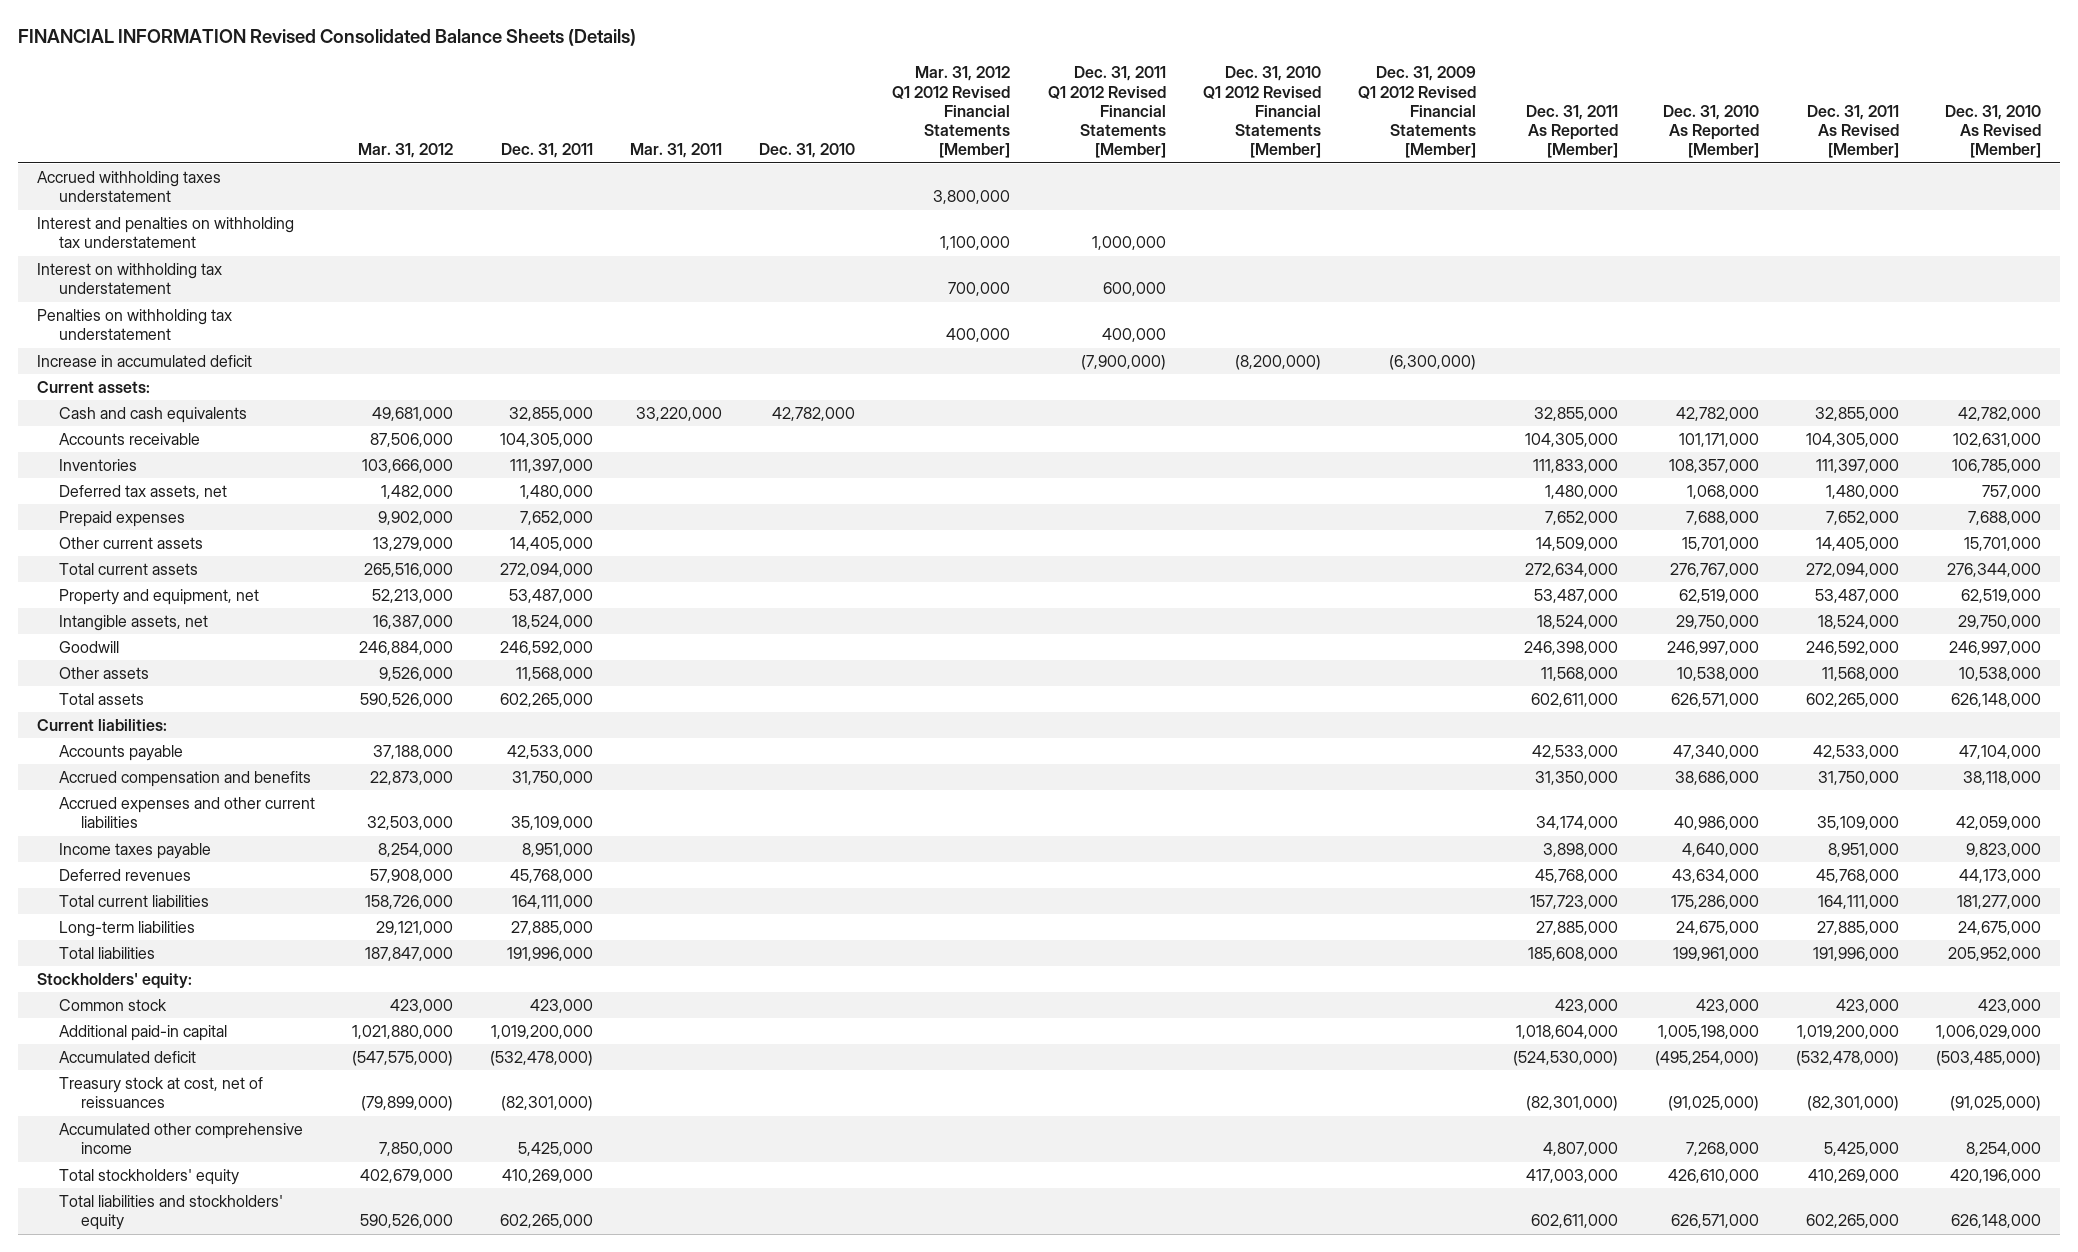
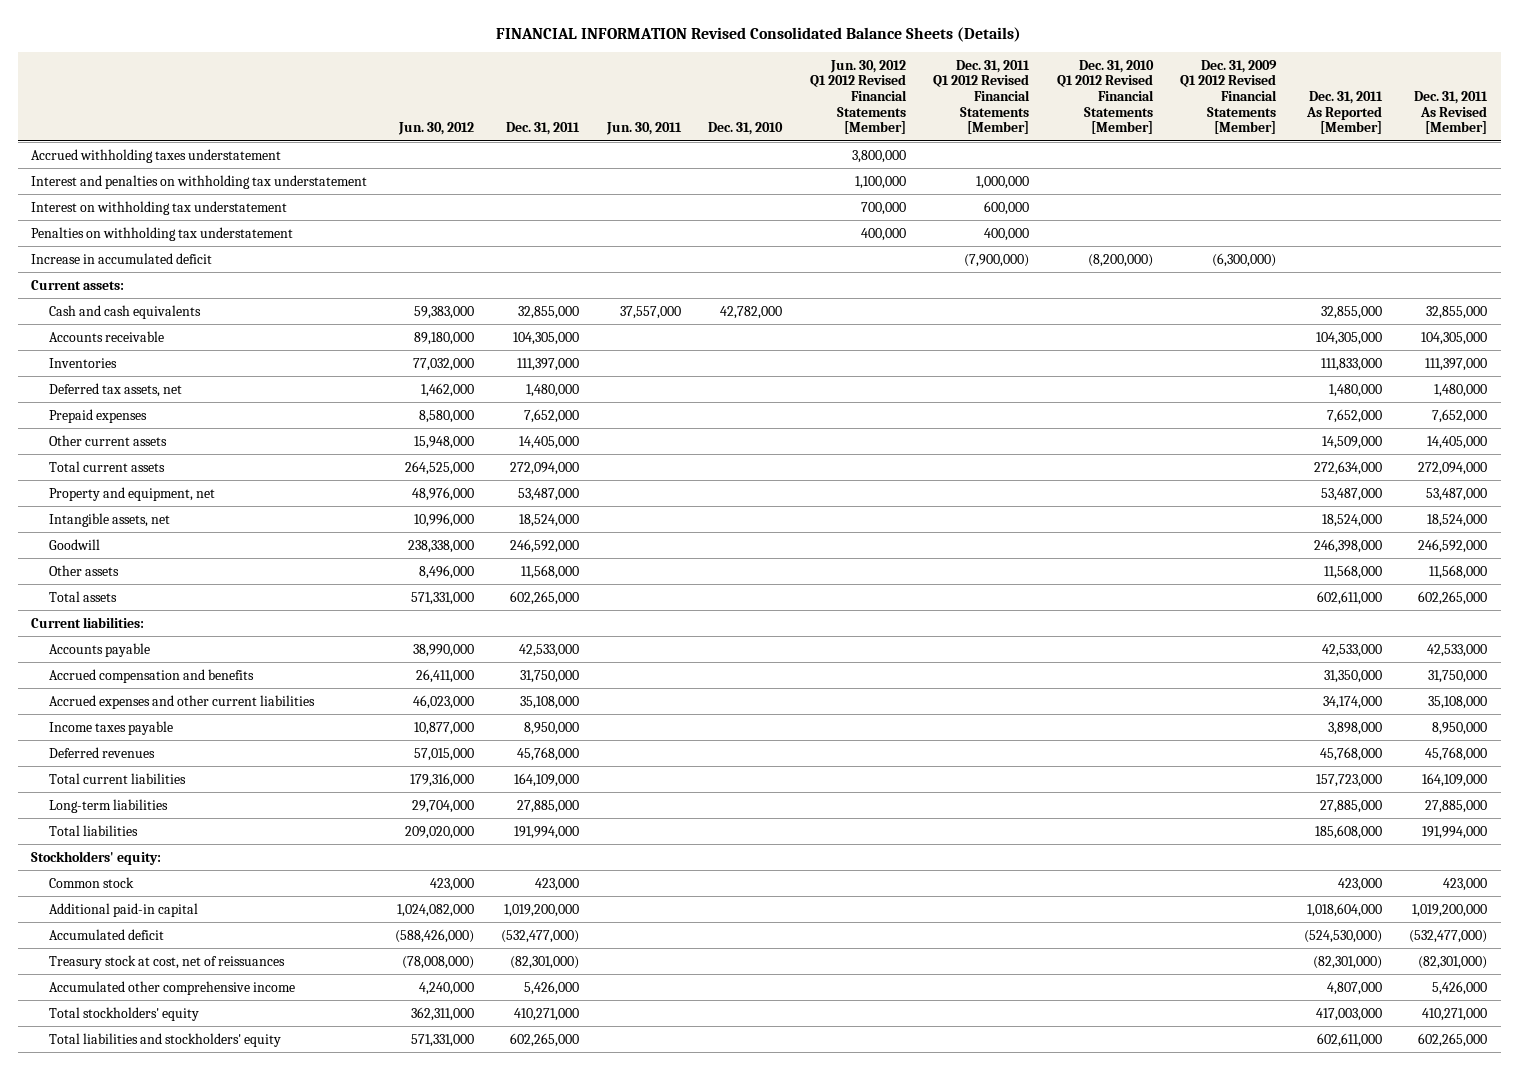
- | Mar. 31, 2012 | Dec. 31, 2011 | Mar. 31, 2011 | Dec. 31, 2010 | Mar. 31, 2012 Q1 2012 Revised Financial Statements [Member] | Dec. 31, 2011 Q1 2012 Revised Financial Statements [Member] | Dec. 31, 2010 Q1 2012 Revised Financial Statements [Member] | Dec. 31, 2009 Q1 2012 Revised Financial Statements [Member] | Dec. 31, 2011 As Reported [Member] | Dec. 31, 2010 As Reported [Member] | Dec. 31, 2011 As Revised [Member] | Dec. 31, 2010 As Revised [Member]
+ | Jun. 30, 2012 | Dec. 31, 2011 | Jun. 30, 2011 | Dec. 31, 2010 | Jun. 30, 2012 Q1 2012 Revised Financial Statements [Member] | Dec. 31, 2011 Q1 2012 Revised Financial Statements [Member] | Dec. 31, 2010 Q1 2012 Revised Financial Statements [Member] | Dec. 31, 2009 Q1 2012 Revised Financial Statements [Member] | Dec. 31, 2011 As Reported [Member] | Dec. 31, 2011 As Revised [Member]
- Accrued expenses and other current liabilities | 32,503,000 | 35,109,000 | | | | | | | 34,174,000 | 40,986,000 | 35,109,000 | 42,059,000
- Income taxes payable | 8,254,000 | 8,951,000 | | | | | | | 3,898,000 | 4,640,000 | 8,951,000 | 9,823,000
+ Accrued expenses and other current liabilities | 46,023,000 | 35,108,000 | | | | | | | 34,174,000 | 35,108,000
+ Income taxes payable | 10,877,000 | 8,950,000 | | | | | | | 3,898,000 | 8,950,000
- Total current liabilities | 158,726,000 | 164,111,000 | | | | | | | 157,723,000 | 175,286,000 | 164,111,000 | 181,277,000
+ Total current liabilities | 179,316,000 | 164,109,000 | | | | | | | 157,723,000 | 164,109,000
- Total liabilities | 187,847,000 | 191,996,000 | | | | | | | 185,608,000 | 199,961,000 | 191,996,000 | 205,952,000
+ Total liabilities | 209,020,000 | 191,994,000 | | | | | | | 185,608,000 | 191,994,000
- Accumulated deficit | (547,575,000) | (532,478,000) | | | | | | | (524,530,000) | (495,254,000) | (532,478,000) | (503,485,000)
+ Accumulated deficit | (588,426,000) | (532,477,000) | | | | | | | (524,530,000) | (532,477,000)
- Accumulated other comprehensive income | 7,850,000 | 5,425,000 | | | | | | | 4,807,000 | 7,268,000 | 5,425,000 | 8,254,000
- Total stockholders' equity | 402,679,000 | 410,269,000 | | | | | | | 417,003,000 | 426,610,000 | 410,269,000 | 420,196,000
+ Accumulated other comprehensive income | 4,240,000 | 5,426,000 | | | | | | | 4,807,000 | 5,426,000
+ Total stockholders' equity | 362,311,000 | 410,271,000 | | | | | | | 417,003,000 | 410,271,000

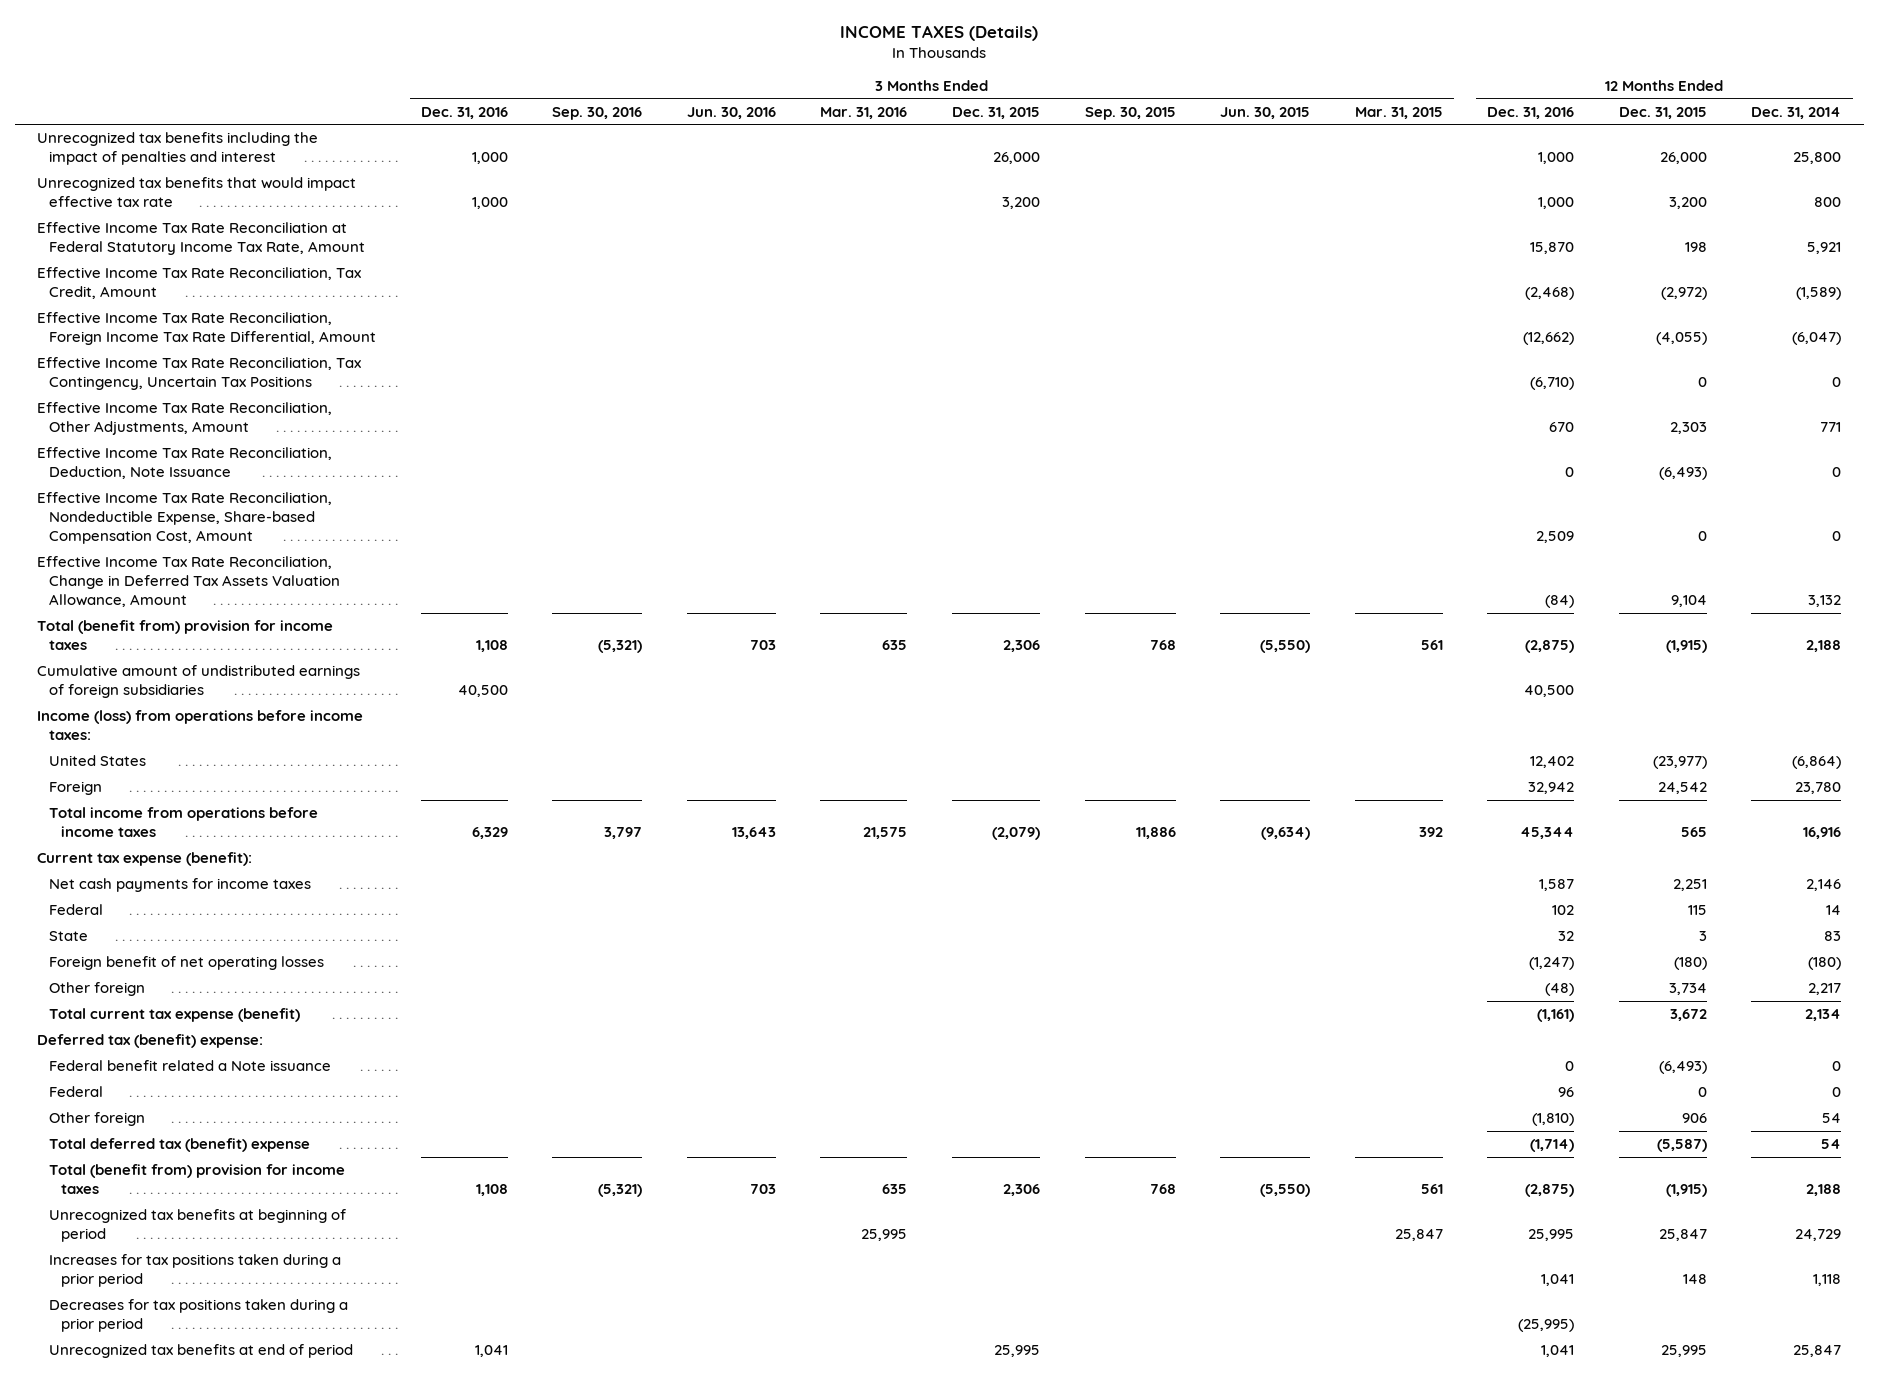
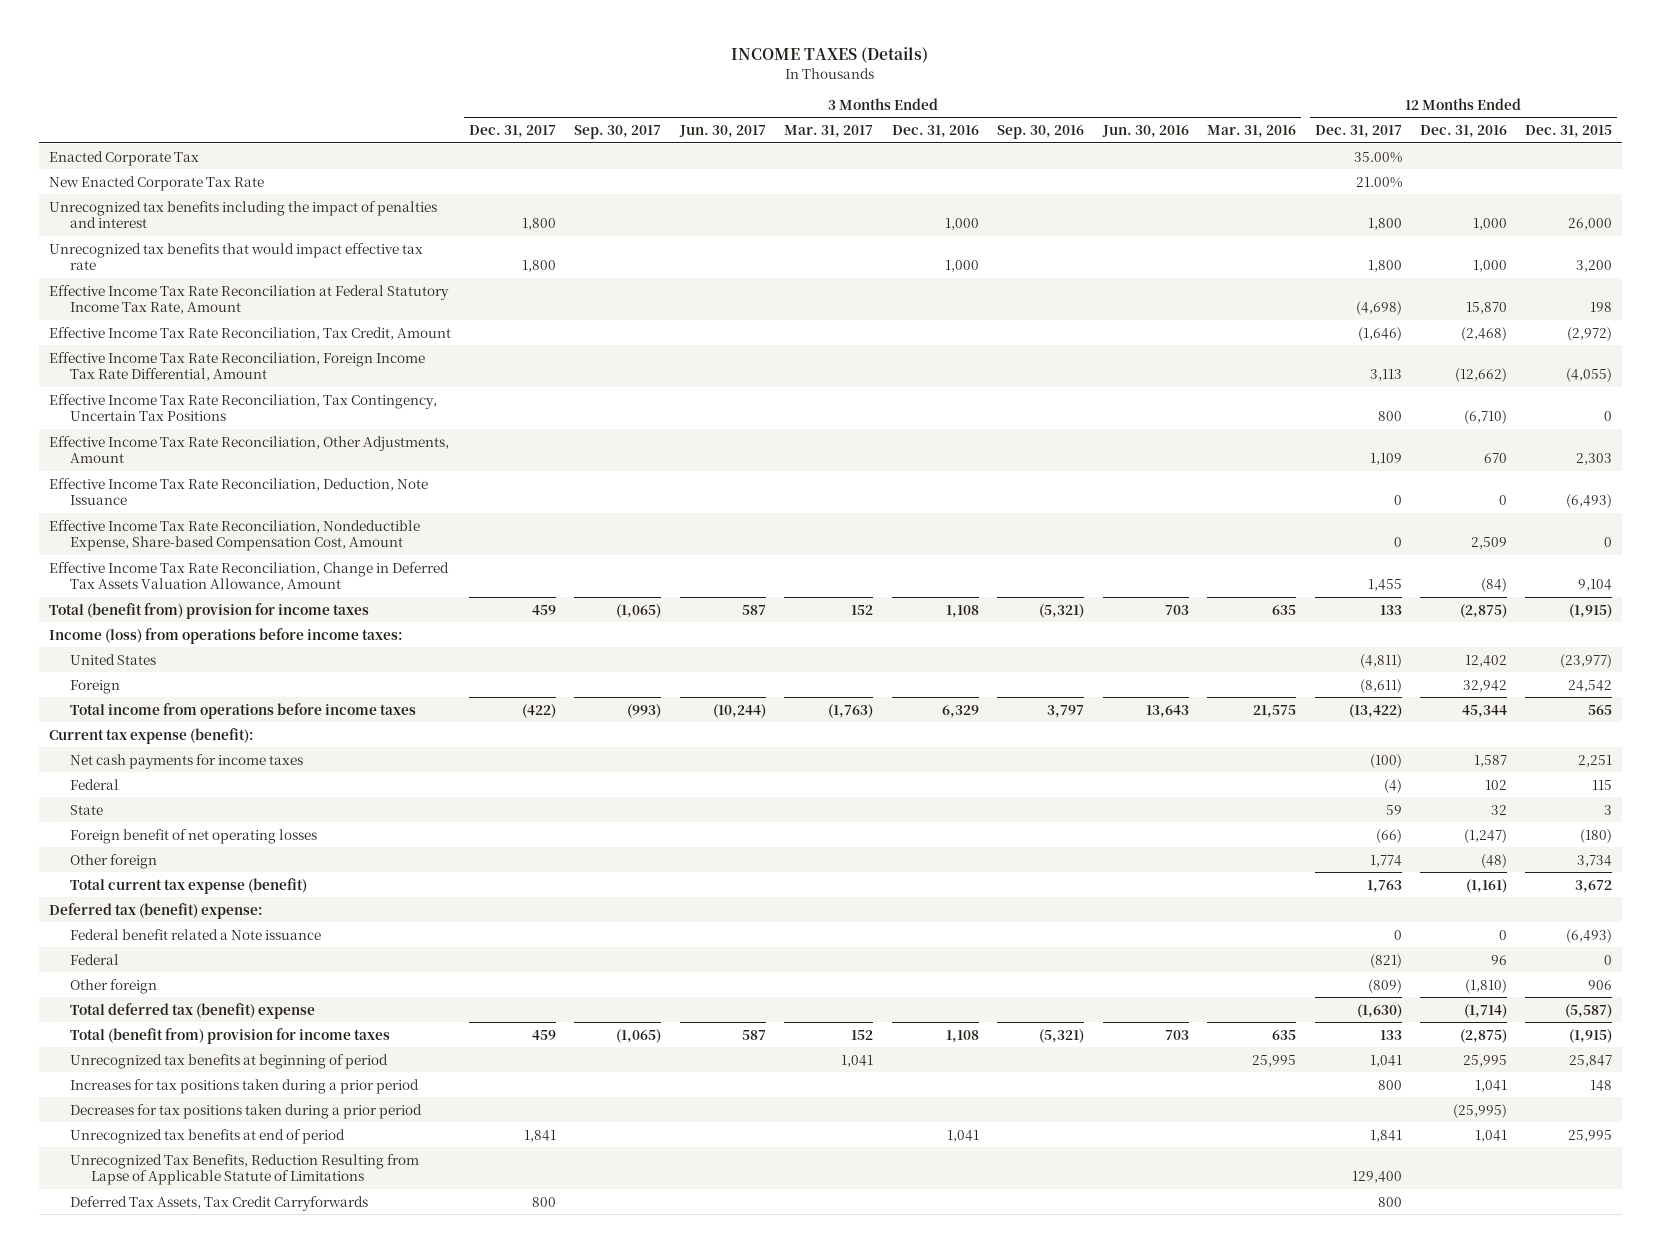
- | 3 Months Ended Dec. 31, 2016 | 3 Months Ended Sep. 30, 2016 | 3 Months Ended Jun. 30, 2016 | 3 Months Ended Mar. 31, 2016 | 3 Months Ended Dec. 31, 2015 | 3 Months Ended Sep. 30, 2015 | 3 Months Ended Jun. 30, 2015 | 3 Months Ended Mar. 31, 2015 | 12 Months Ended Dec. 31, 2016 | 12 Months Ended Dec. 31, 2015 | 12 Months Ended Dec. 31, 2014
+ | 3 Months Ended Dec. 31, 2017 | 3 Months Ended Sep. 30, 2017 | 3 Months Ended Jun. 30, 2017 | 3 Months Ended Mar. 31, 2017 | 3 Months Ended Dec. 31, 2016 | 3 Months Ended Sep. 30, 2016 | 3 Months Ended Jun. 30, 2016 | 3 Months Ended Mar. 31, 2016 | 12 Months Ended Dec. 31, 2017 | 12 Months Ended Dec. 31, 2016 | 12 Months Ended Dec. 31, 2015
+ Enacted Corporate Tax | | | | | | | | | 35.00% | |
+ New Enacted Corporate Tax Rate | | | | | | | | | 21.00% | |
- Cumulative amount of undistributed earnings of foreign subsidiaries | 40,500 | | | | | | | | 40,500 | |
+ Unrecognized Tax Benefits, Reduction Resulting from Lapse of Applicable Statute of Limitations | | | | | | | | | 129,400 | |
+ Deferred Tax Assets, Tax Credit Carryforwards | 800 | | | | | | | | 800 | |

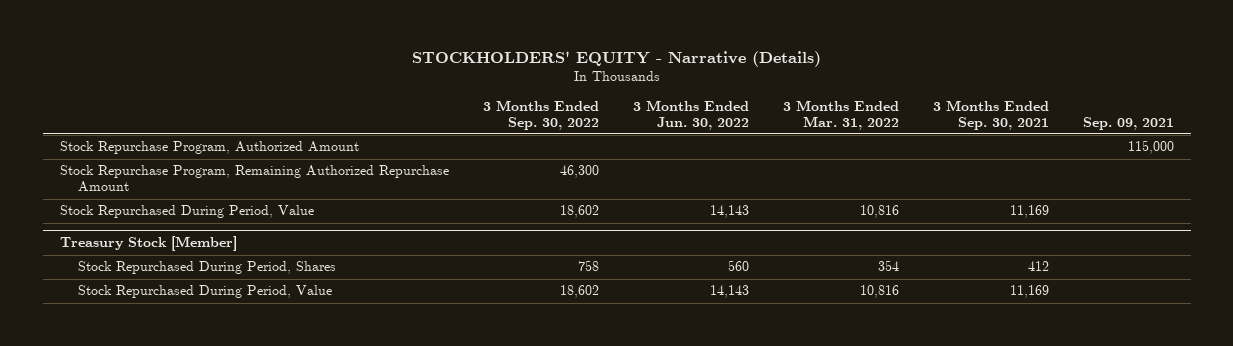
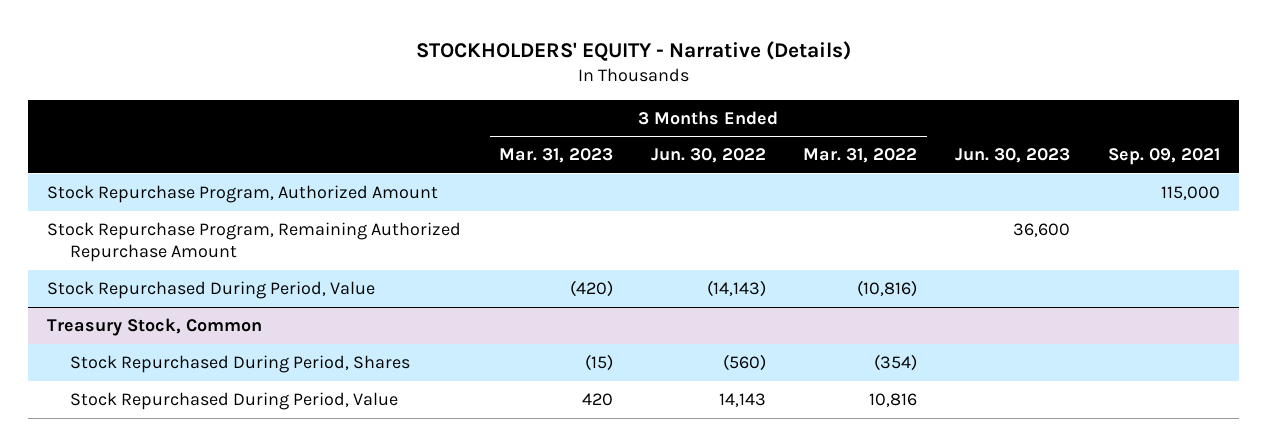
- | 3 Months Ended Sep. 30, 2022 | 3 Months Ended Jun. 30, 2022 | 3 Months Ended Mar. 31, 2022 | 3 Months Ended Sep. 30, 2021 | Sep. 09, 2021
+ | 3 Months Ended Mar. 31, 2023 | 3 Months Ended Jun. 30, 2022 | 3 Months Ended Mar. 31, 2022 | Jun. 30, 2023 | Sep. 09, 2021
- Stock Repurchased During Period, Value | 18,602 | 14,143 | 10,816 | 11,169 |
- Treasury Stock [Member]
- Stock Repurchased During Period, Shares | 758 | 560 | 354 | 412 |
+ Stock Repurchased During Period, Value | (420) | (14,143) | (10,816) | |
+ Treasury Stock, Common
+ Stock Repurchased During Period, Shares | (15) | (560) | (354) | |

